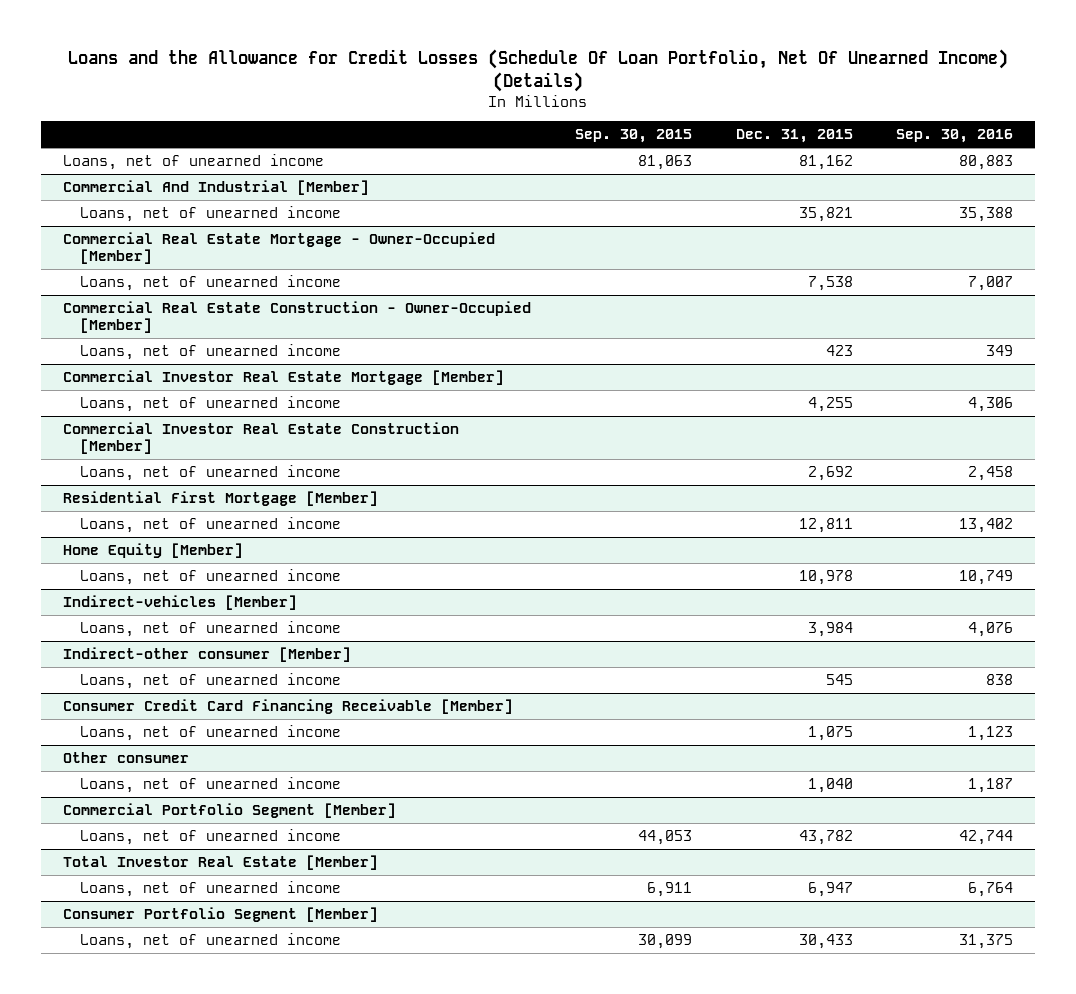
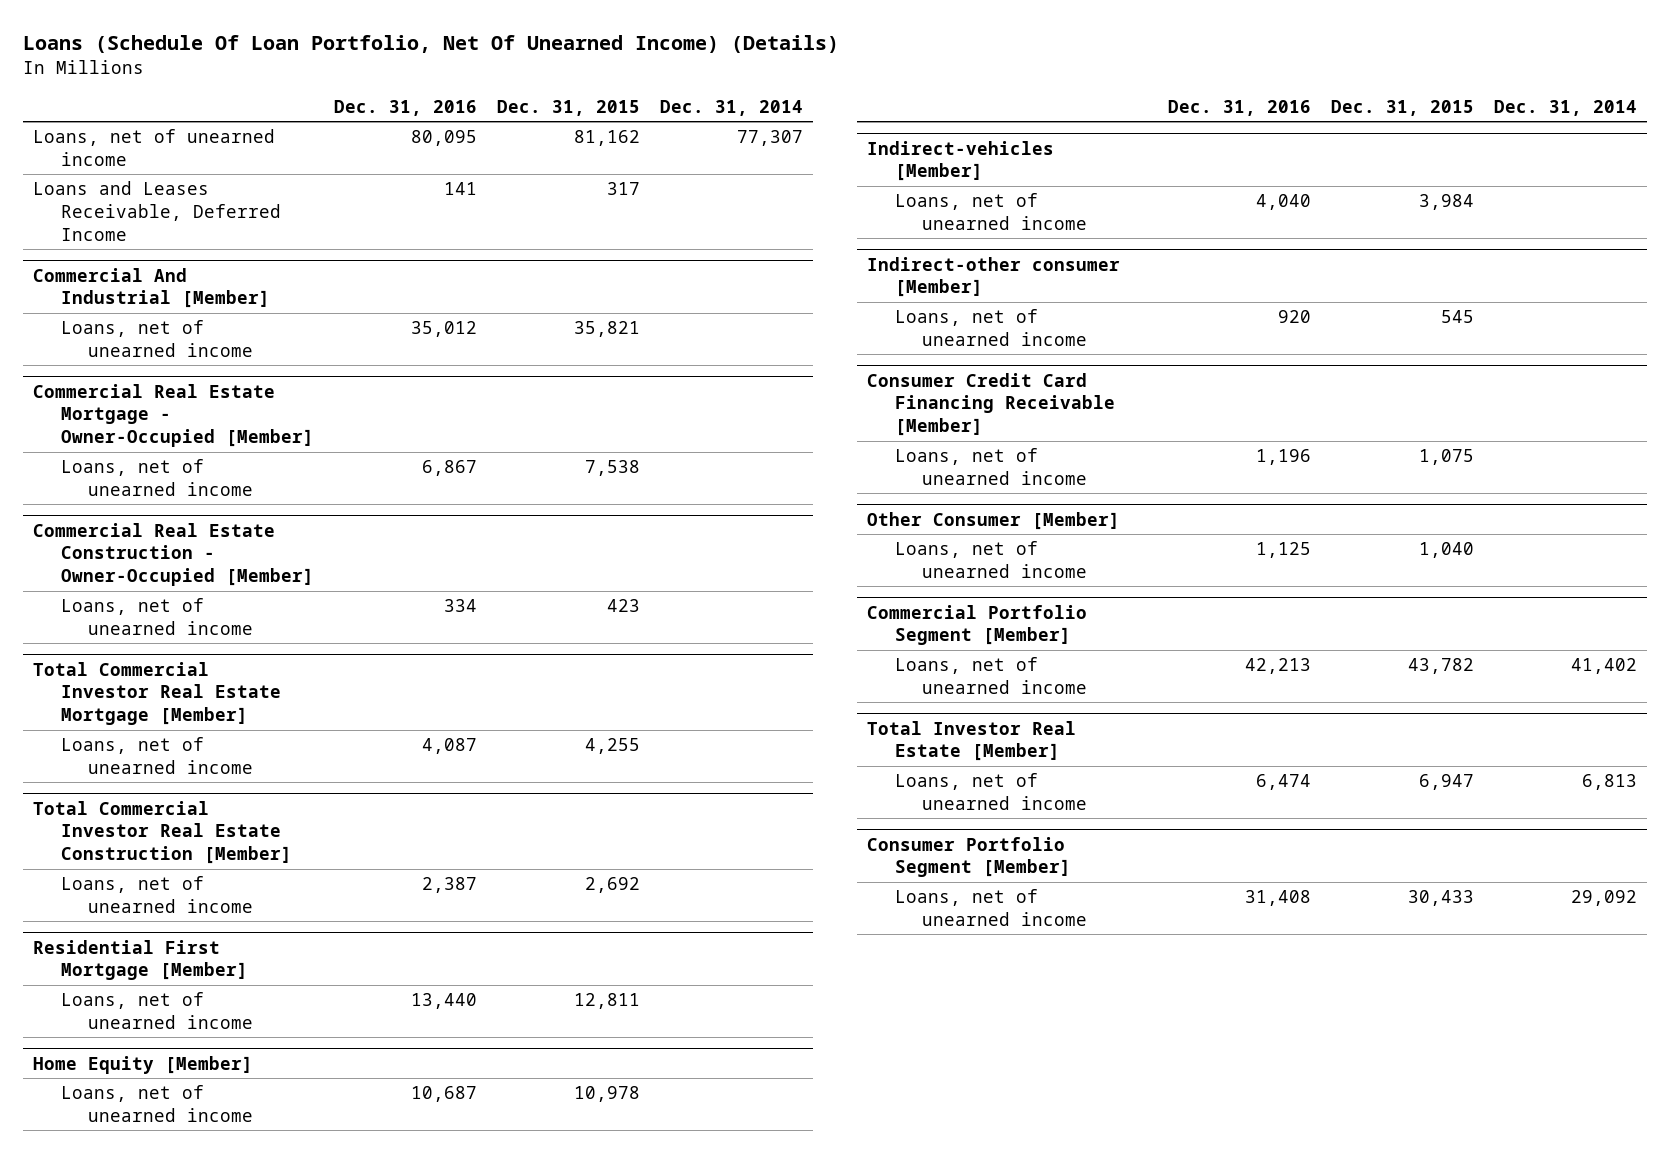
- Loans and the Allowance for Credit Losses (Schedule Of Loan Portfolio, Net Of Unearned Income) (Details)
+ Loans (Schedule Of Loan Portfolio, Net Of Unearned Income) (Details)
- | Sep. 30, 2015 | Dec. 31, 2015 | Sep. 30, 2016
+ | Dec. 31, 2016 | Dec. 31, 2015 | Dec. 31, 2014
+ Loans and Leases Receivable, Deferred Income | 141 | 317 |
- Commercial Investor Real Estate Mortgage [Member]
+ Total Commercial Investor Real Estate Mortgage [Member]
- Commercial Investor Real Estate Construction [Member]
+ Total Commercial Investor Real Estate Construction [Member]
- Other consumer
+ Other Consumer [Member]

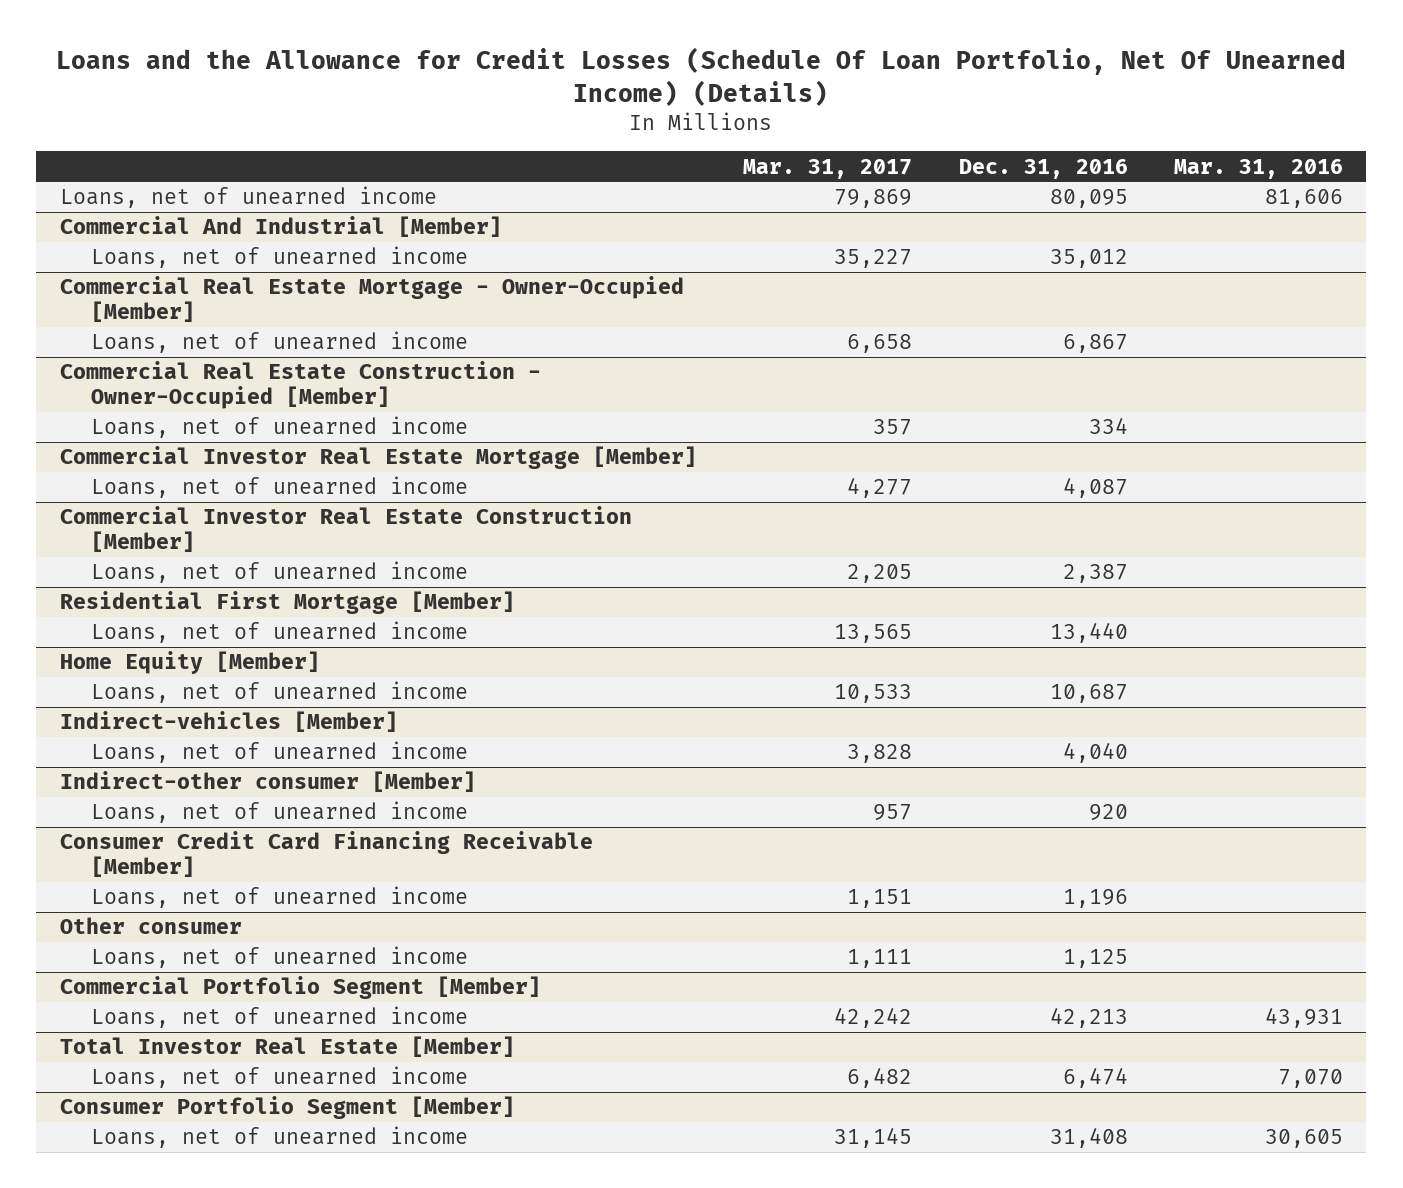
- Loans (Schedule Of Loan Portfolio, Net Of Unearned Income) (Details)
+ Loans and the Allowance for Credit Losses (Schedule Of Loan Portfolio, Net Of Unearned Income) (Details)
- | Dec. 31, 2016 | Dec. 31, 2015 | Dec. 31, 2014
+ | Mar. 31, 2017 | Dec. 31, 2016 | Mar. 31, 2016
- Loans and Leases Receivable, Deferred Income | 141 | 317 |
- Total Commercial Investor Real Estate Mortgage [Member]
+ Commercial Investor Real Estate Mortgage [Member]
- Total Commercial Investor Real Estate Construction [Member]
+ Commercial Investor Real Estate Construction [Member]
- Other Consumer [Member]
+ Other consumer

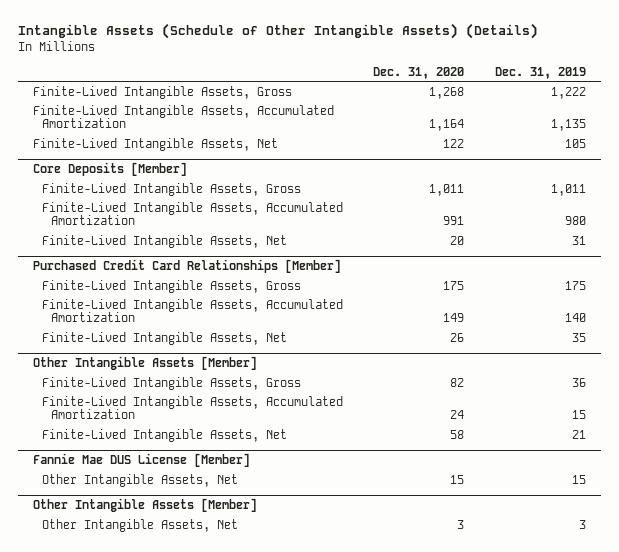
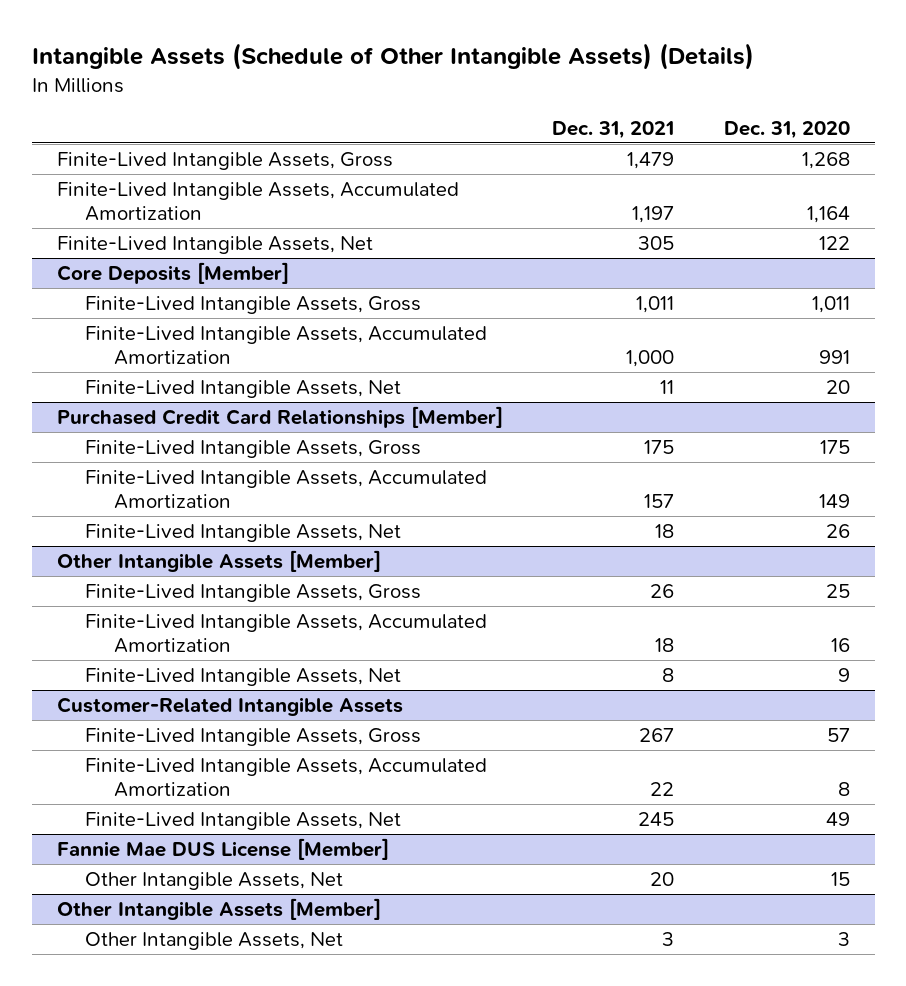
- | Dec. 31, 2020 | Dec. 31, 2019
+ | Dec. 31, 2021 | Dec. 31, 2020
@ Other Intangible Assets [Member]
- Finite-Lived Intangible Assets, Gross | 82 | 36
- Finite-Lived Intangible Assets, Accumulated Amortization | 24 | 15
- Finite-Lived Intangible Assets, Net | 58 | 21
+ Finite-Lived Intangible Assets, Gross | 26 | 25
+ Finite-Lived Intangible Assets, Accumulated Amortization | 18 | 16
+ Finite-Lived Intangible Assets, Net | 8 | 9
+ Customer-Related Intangible Assets
+ Finite-Lived Intangible Assets, Gross | 267 | 57
+ Finite-Lived Intangible Assets, Accumulated Amortization | 22 | 8
+ Finite-Lived Intangible Assets, Net | 245 | 49

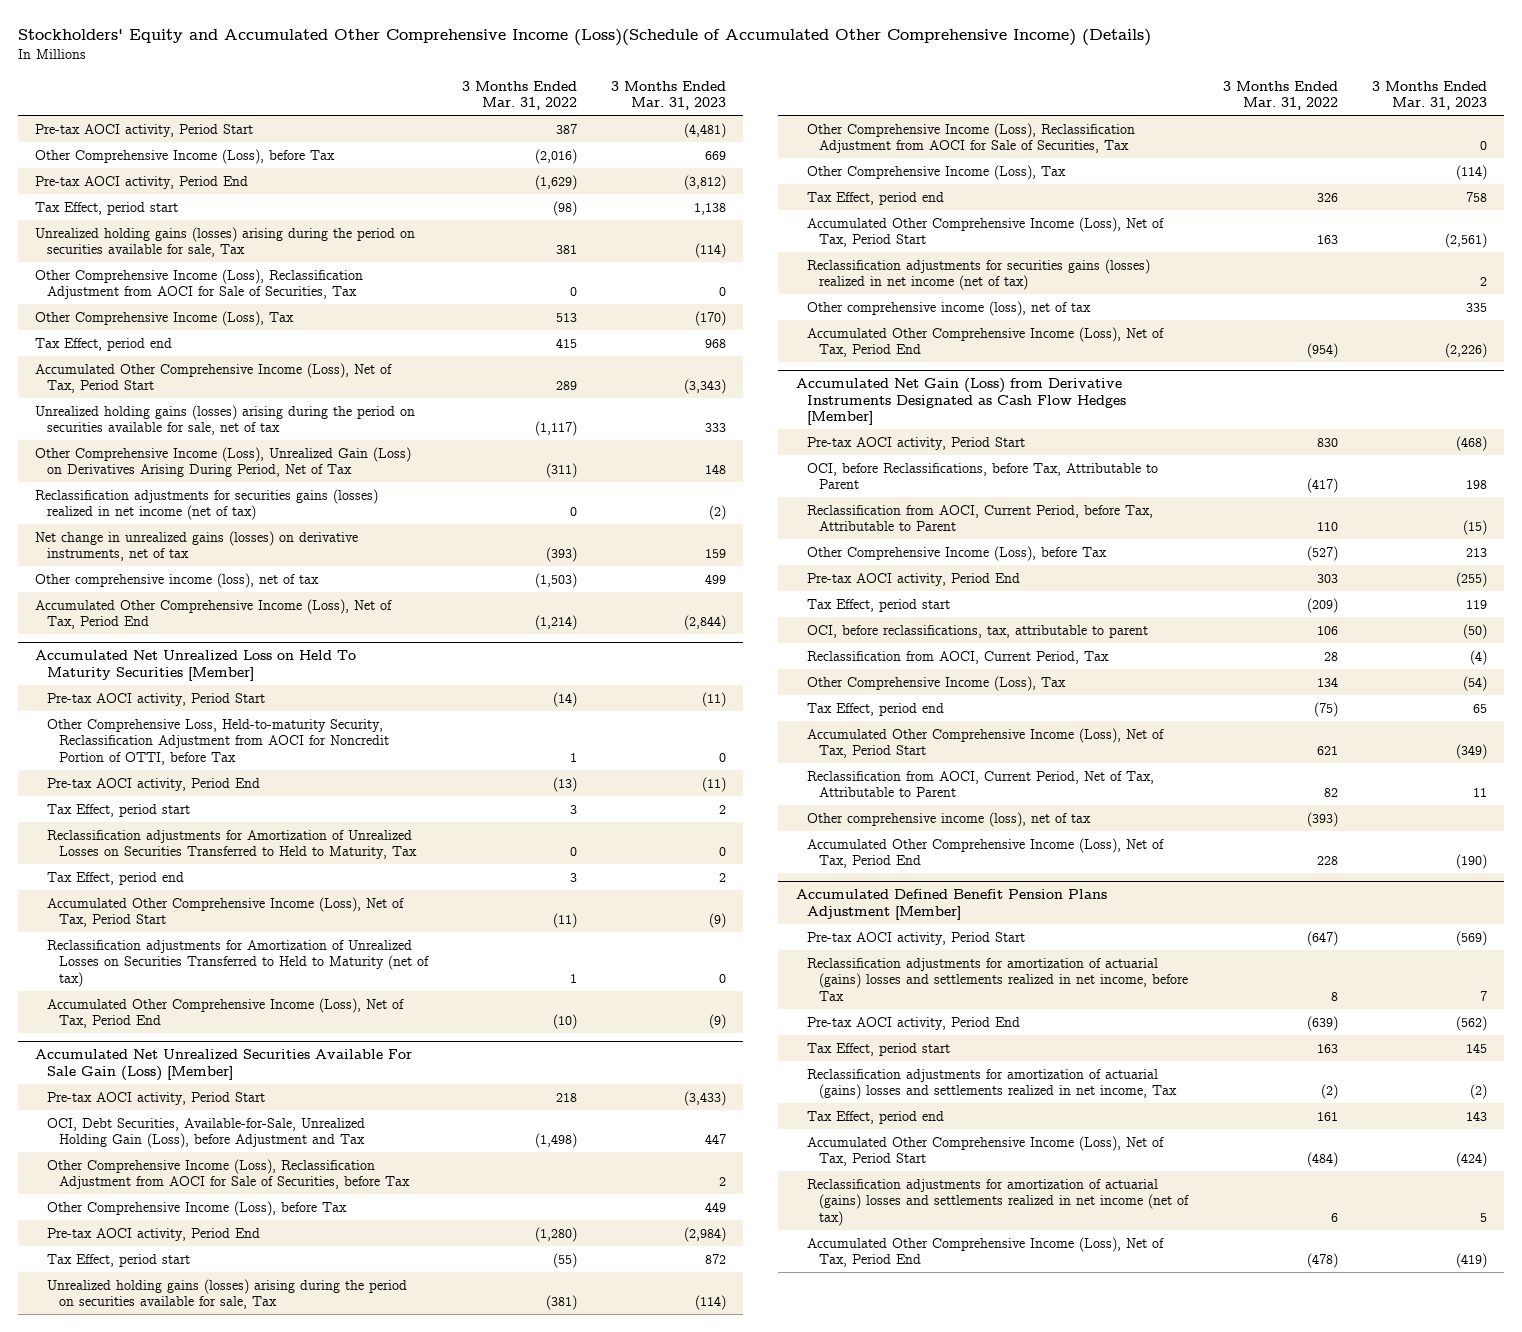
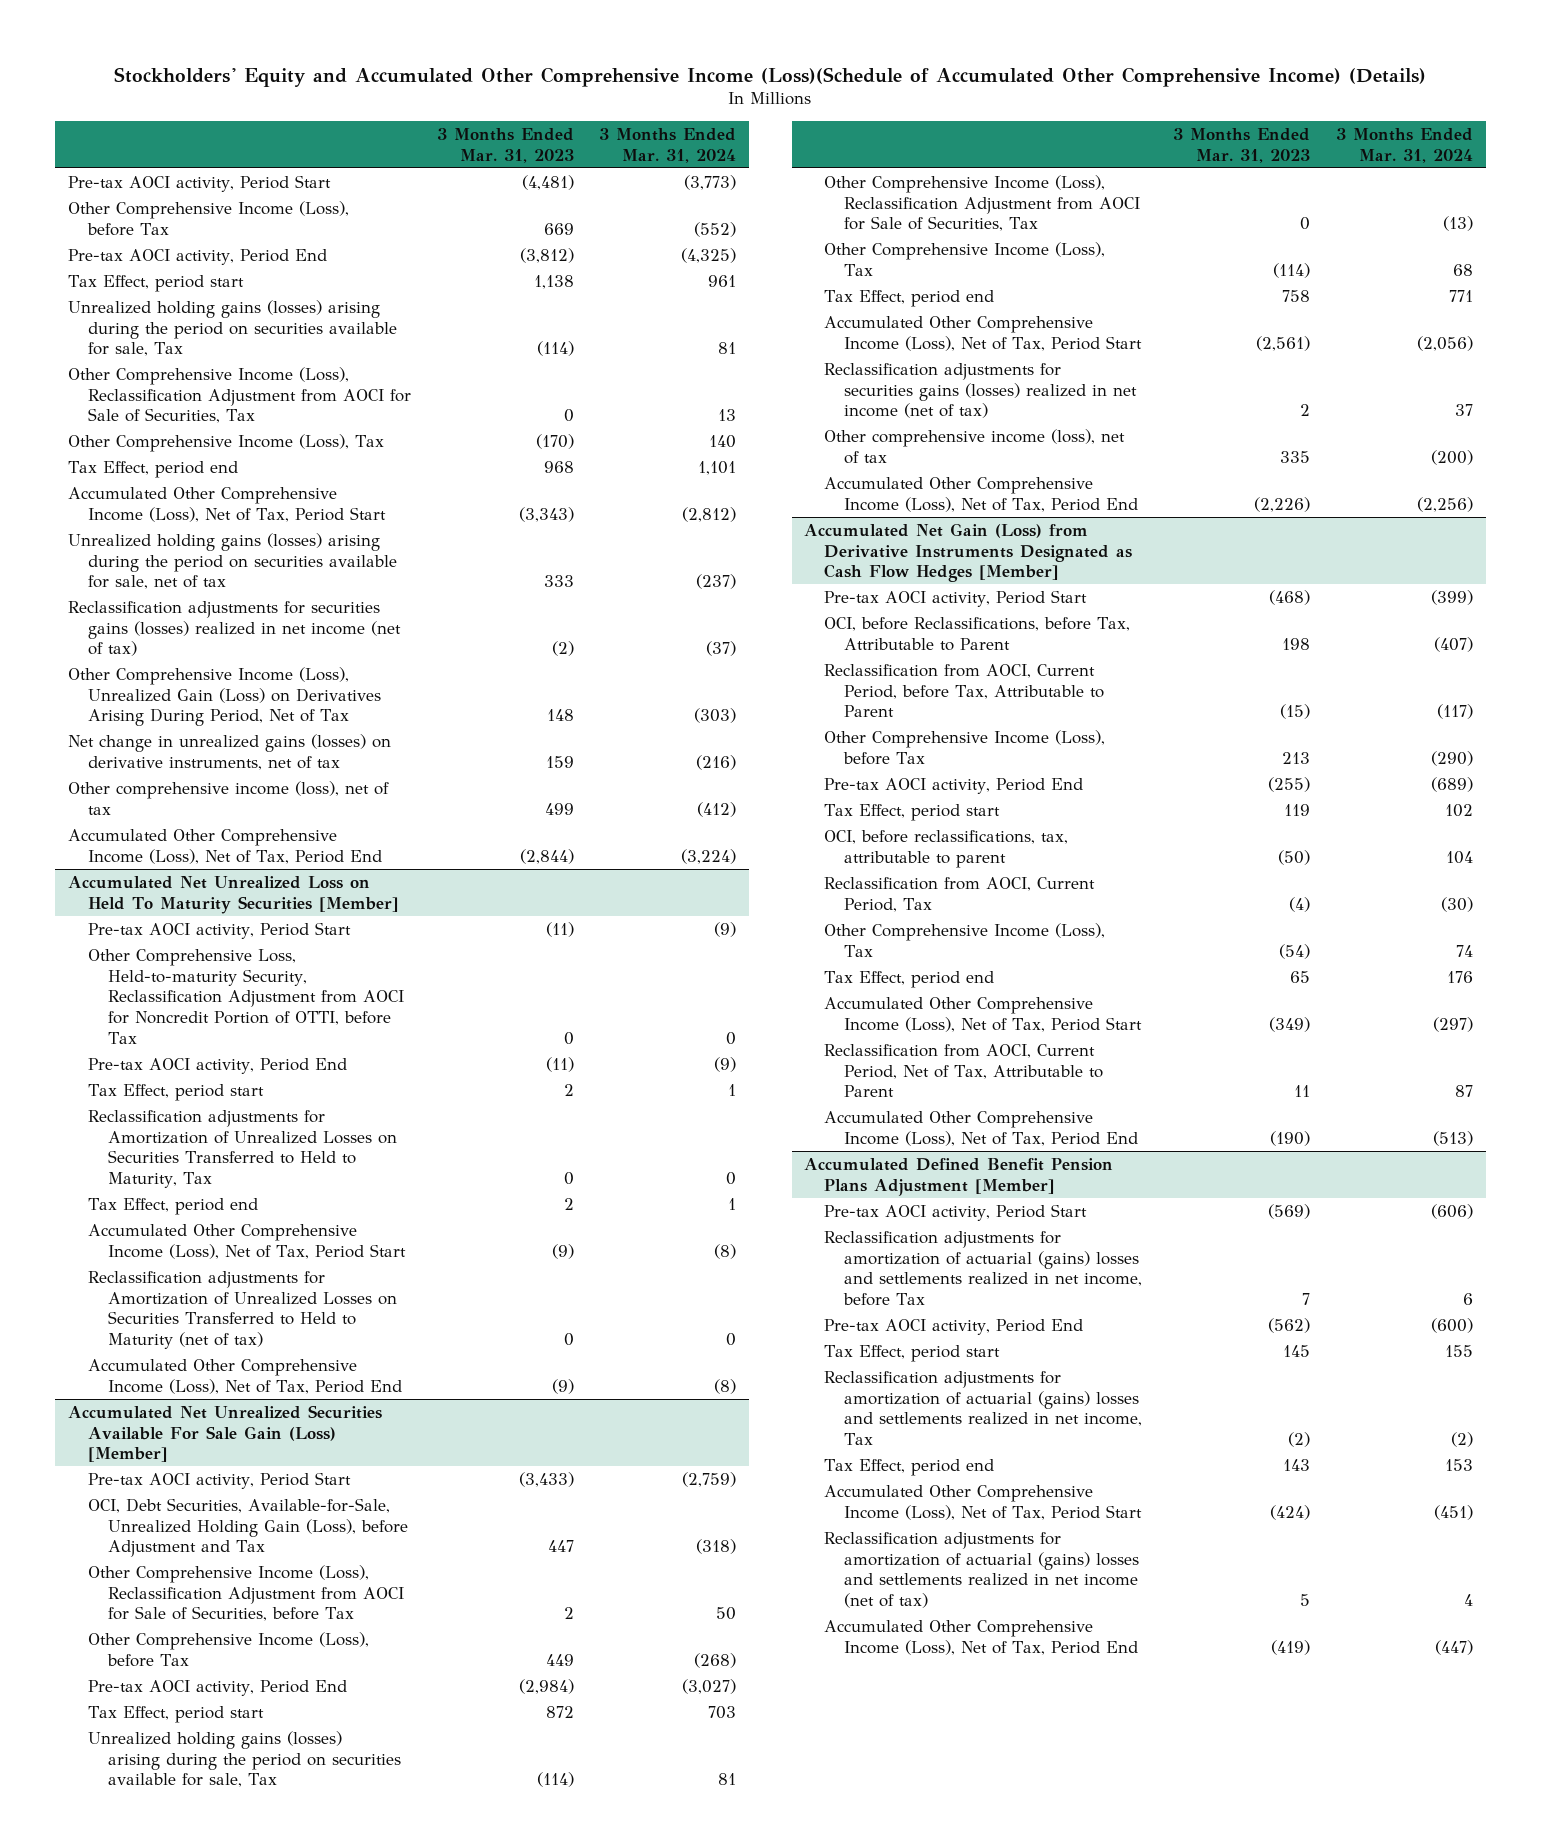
- | 3 Months Ended Mar. 31, 2022 | 3 Months Ended Mar. 31, 2023
+ | 3 Months Ended Mar. 31, 2023 | 3 Months Ended Mar. 31, 2024
moved down: Other Comprehensive Income (Loss), Unrealized Gain (Loss) on Derivatives Arising During Period, Net of Tax | 148 | (303)
@ Accumulated Net Gain (Loss) from Derivative Instruments Designated as Cash Flow Hedges [Member]
- Other comprehensive income (loss), net of tax | (393) |

